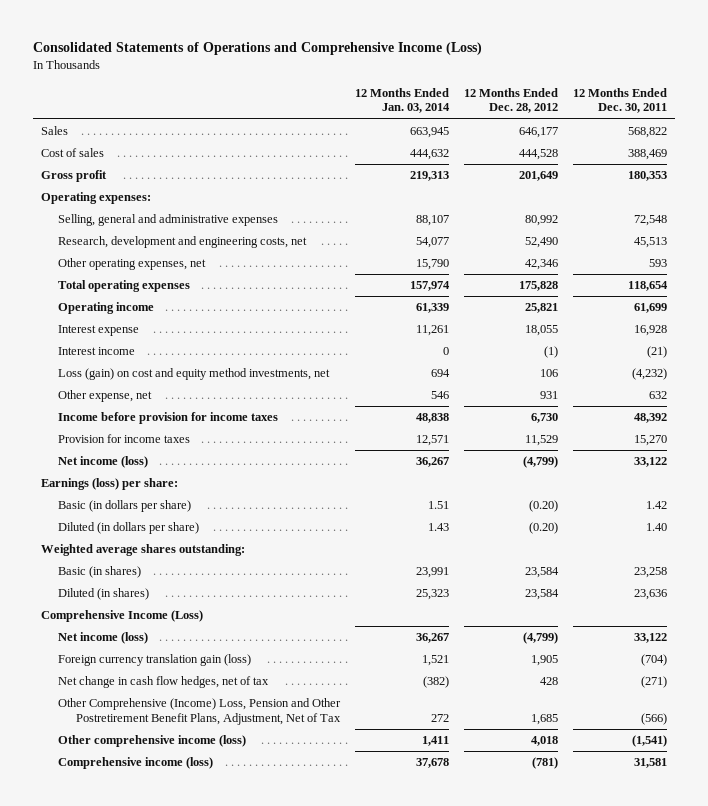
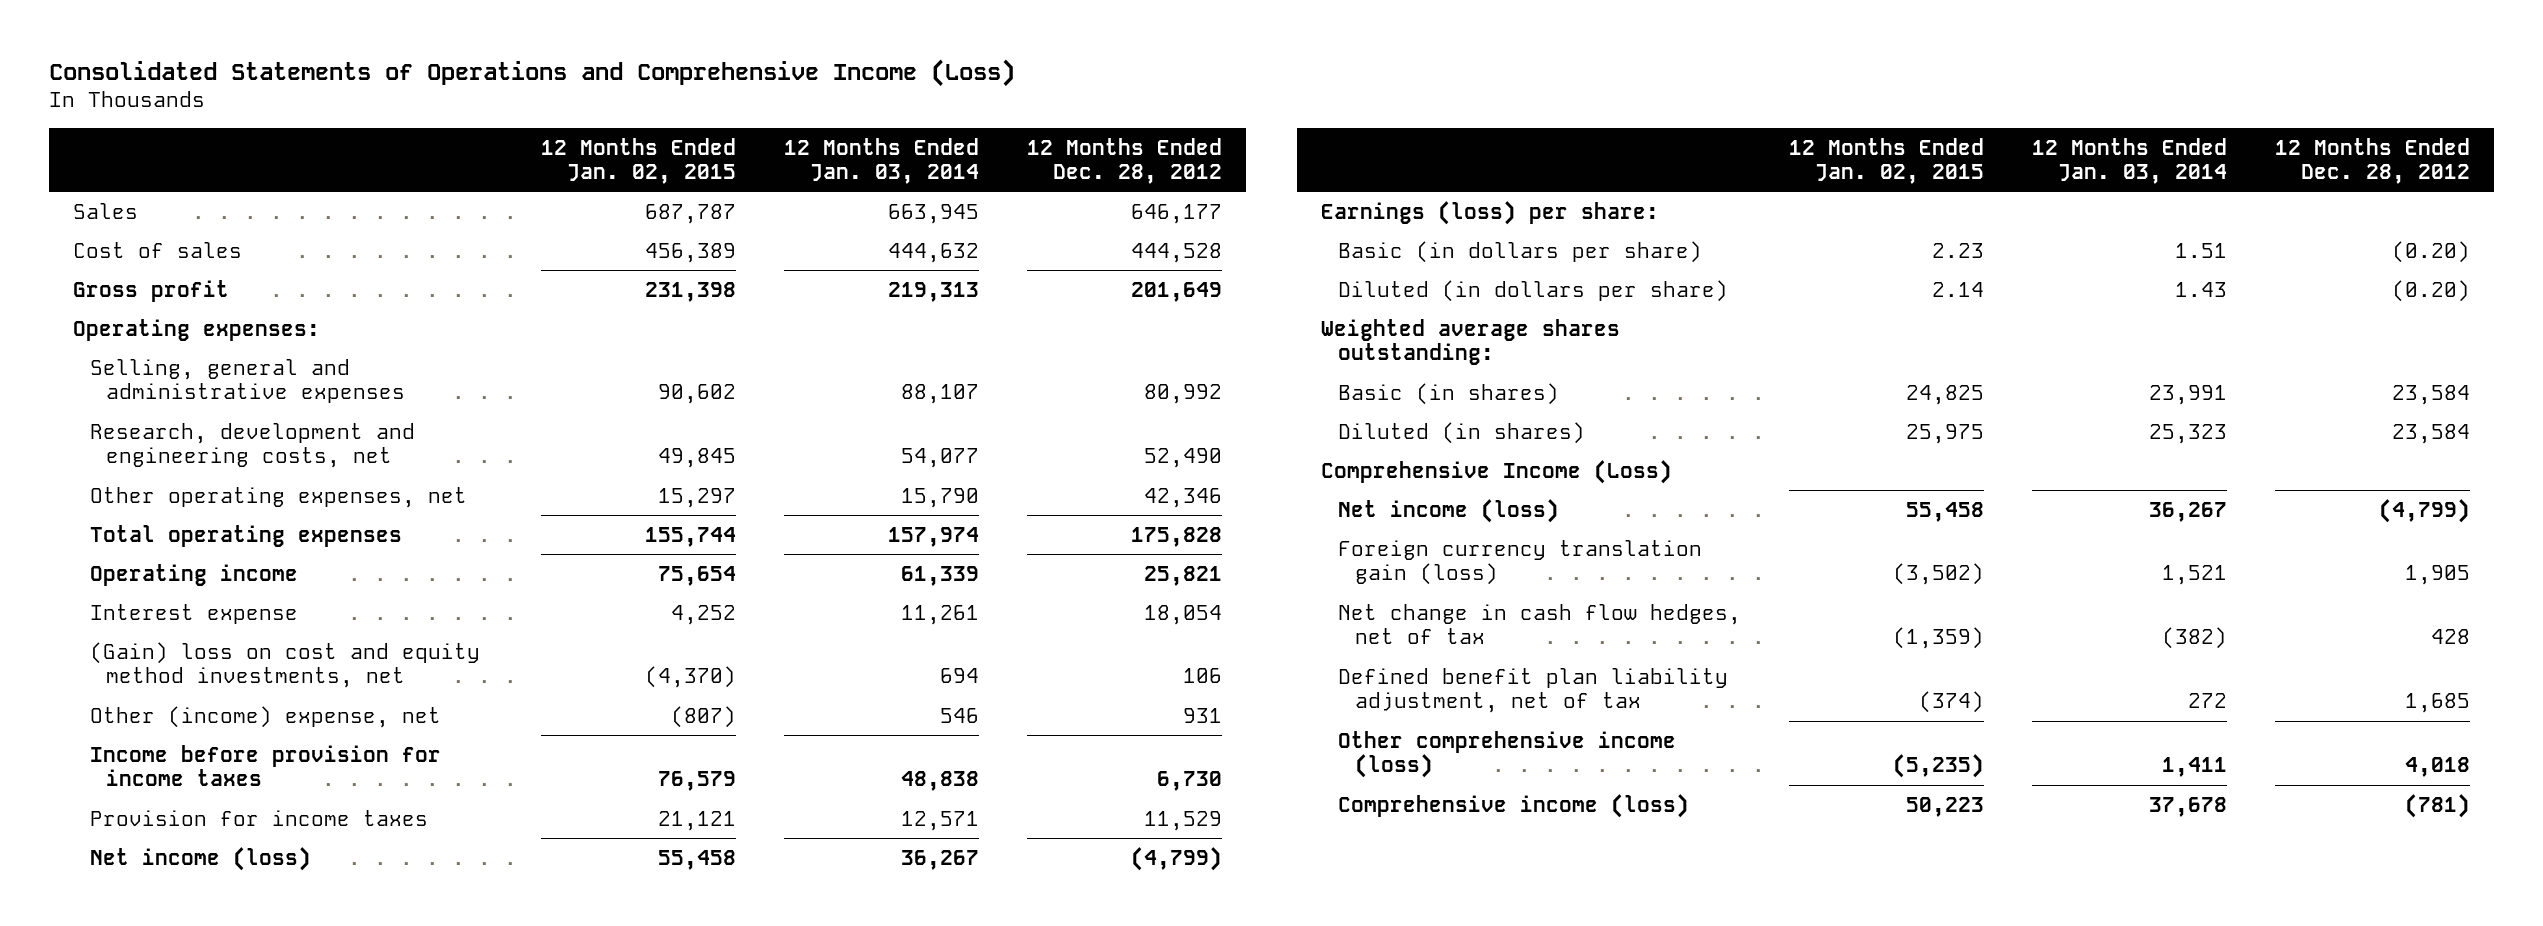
- | 12 Months Ended Jan. 03, 2014 | 12 Months Ended Dec. 28, 2012 | 12 Months Ended Dec. 30, 2011
+ | 12 Months Ended Jan. 02, 2015 | 12 Months Ended Jan. 03, 2014 | 12 Months Ended Dec. 28, 2012
- Interest expense | 11,261 | 18,055 | 16,928
- Interest income | 0 | (1) | (21)
- Loss (gain) on cost and equity method investments, net | 694 | 106 | (4,232)
- Other expense, net | 546 | 931 | 632
+ Interest expense | 4,252 | 11,261 | 18,054
+ (Gain) loss on cost and equity method investments, net | (4,370) | 694 | 106
+ Other (income) expense, net | (807) | 546 | 931
- Other Comprehensive (Income) Loss, Pension and Other Postretirement Benefit Plans, Adjustment, Net of Tax | 272 | 1,685 | (566)
+ Defined benefit plan liability adjustment, net of tax | (374) | 272 | 1,685

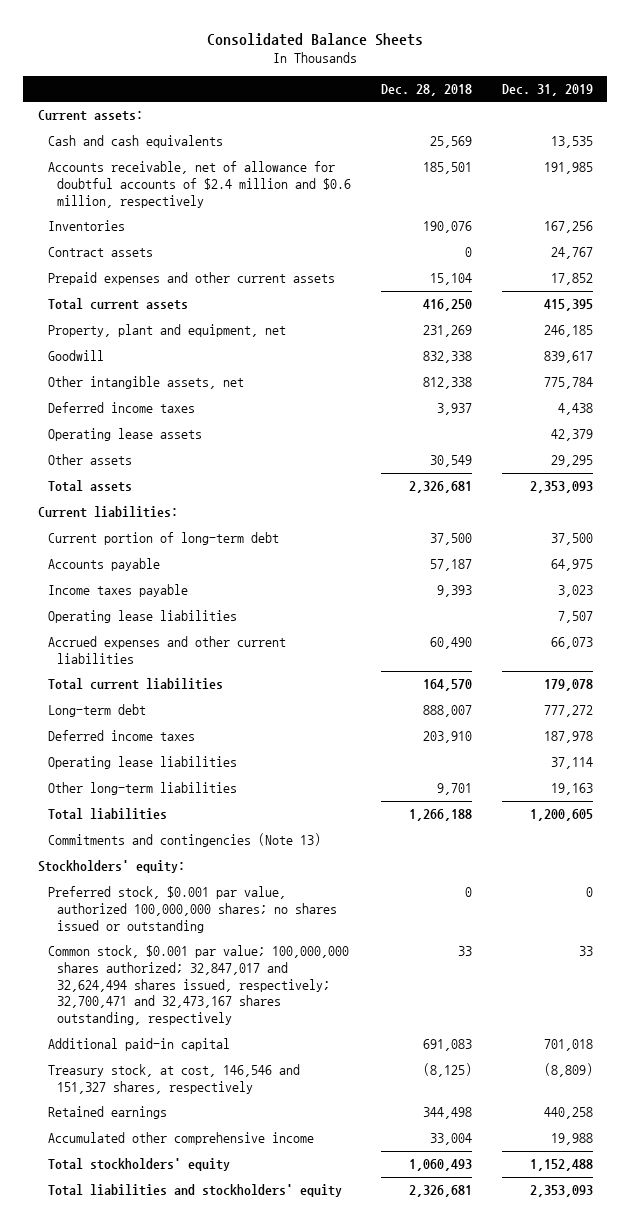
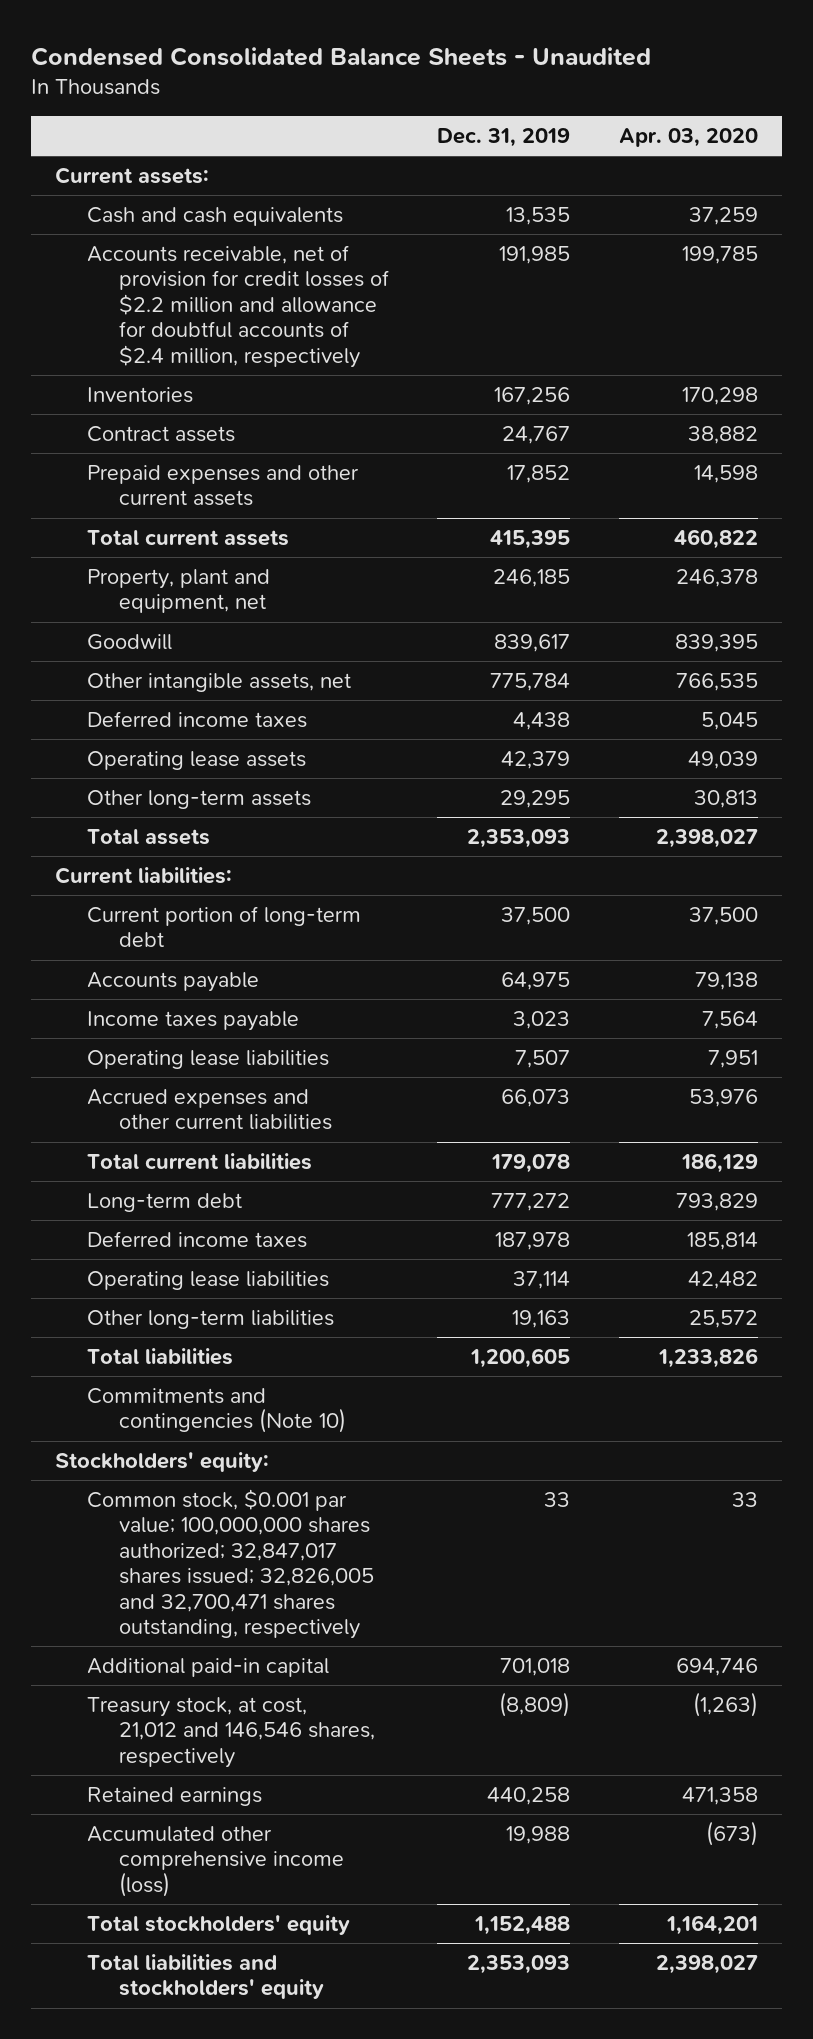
- Consolidated Balance Sheets
+ Condensed Consolidated Balance Sheets - Unaudited
- | Dec. 28, 2018 | Dec. 31, 2019
+ | Dec. 31, 2019 | Apr. 03, 2020
- Accounts receivable, net of allowance for doubtful accounts of $2.4 million and $0.6 million, respectively | 185,501 | 191,985
+ Accounts receivable, net of provision for credit losses of $2.2 million and allowance for doubtful accounts of $2.4 million, respectively | 191,985 | 199,785
- Other assets | 30,549 | 29,295
+ Other long-term assets | 29,295 | 30,813
- Commitments and contingencies (Note 13)
+ Commitments and contingencies (Note 10)
- Preferred stock, $0.001 par value, authorized 100,000,000 shares; no shares issued or outstanding | 0 | 0
- Common stock, $0.001 par value; 100,000,000 shares authorized; 32,847,017 and 32,624,494 shares issued, respectively; 32,700,471 and 32,473,167 shares outstanding, respectively | 33 | 33
+ Common stock, $0.001 par value; 100,000,000 shares authorized; 32,847,017 shares issued; 32,826,005 and 32,700,471 shares outstanding, respectively | 33 | 33
- Treasury stock, at cost, 146,546 and 151,327 shares, respectively | (8,125) | (8,809)
+ Treasury stock, at cost, 21,012 and 146,546 shares, respectively | (8,809) | (1,263)
- Accumulated other comprehensive income | 33,004 | 19,988
+ Accumulated other comprehensive income (loss) | 19,988 | (673)

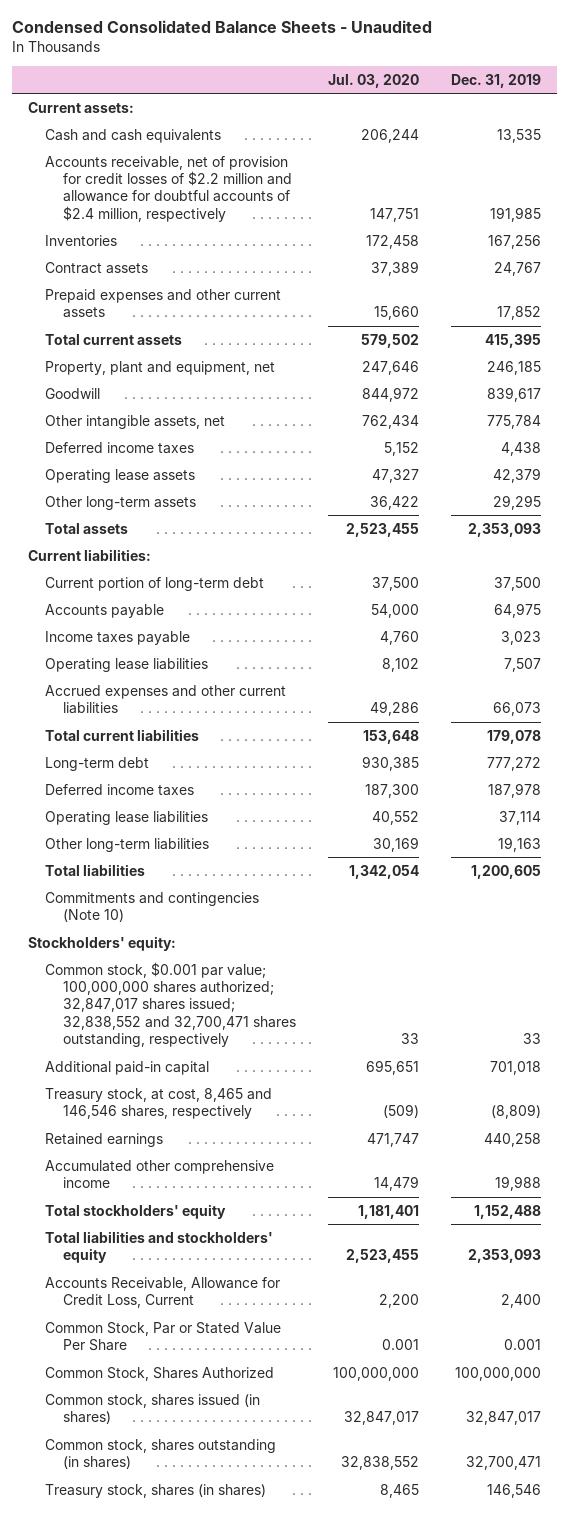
- | Dec. 31, 2019 | Apr. 03, 2020
+ | Jul. 03, 2020 | Dec. 31, 2019
- Common stock, $0.001 par value; 100,000,000 shares authorized; 32,847,017 shares issued; 32,826,005 and 32,700,471 shares outstanding, respectively | 33 | 33
+ Common stock, $0.001 par value; 100,000,000 shares authorized; 32,847,017 shares issued; 32,838,552 and 32,700,471 shares outstanding, respectively | 33 | 33
- Treasury stock, at cost, 21,012 and 146,546 shares, respectively | (8,809) | (1,263)
+ Treasury stock, at cost, 8,465 and 146,546 shares, respectively | (509) | (8,809)
- Accumulated other comprehensive income (loss) | 19,988 | (673)
+ Accumulated other comprehensive income | 14,479 | 19,988
+ Accounts Receivable, Allowance for Credit Loss, Current | 2,200 | 2,400
+ Common Stock, Par or Stated Value Per Share | 0.001 | 0.001
+ Common Stock, Shares Authorized | 100,000,000 | 100,000,000
+ Common stock, shares issued (in shares) | 32,847,017 | 32,847,017
+ Common stock, shares outstanding (in shares) | 32,838,552 | 32,700,471
+ Treasury stock, shares (in shares) | 8,465 | 146,546

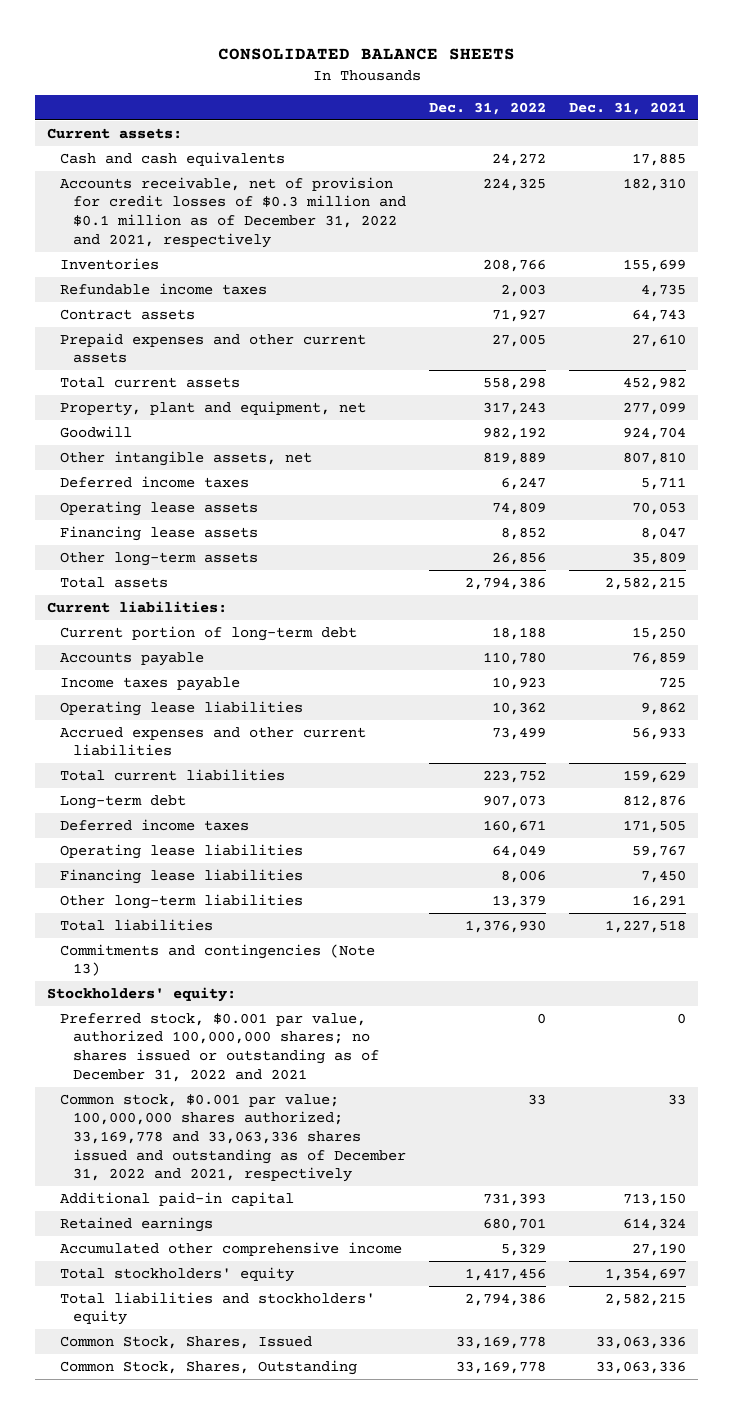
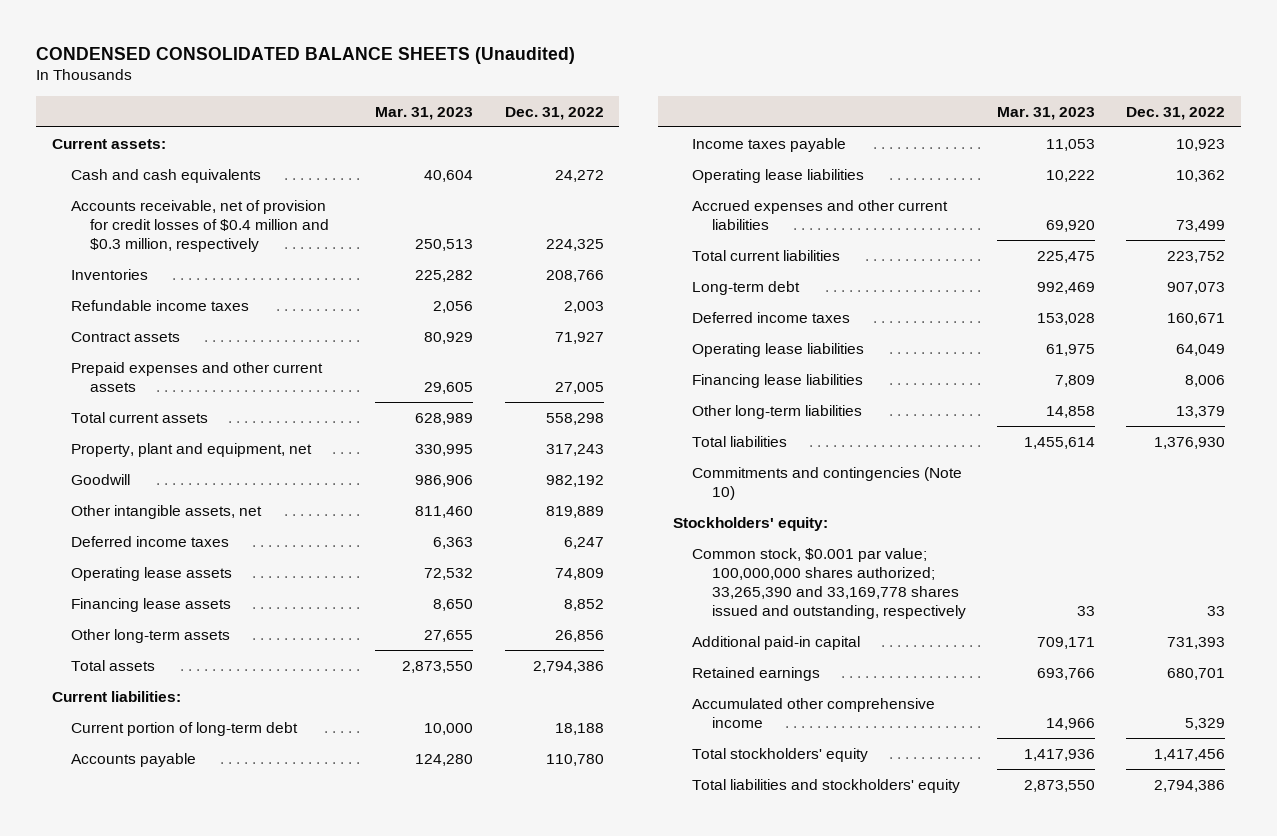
- CONSOLIDATED BALANCE SHEETS
+ CONDENSED CONSOLIDATED BALANCE SHEETS (Unaudited)
- | Dec. 31, 2022 | Dec. 31, 2021
+ | Mar. 31, 2023 | Dec. 31, 2022
- Accounts receivable, net of provision for credit losses of $0.3 million and $0.1 million as of December 31, 2022 and 2021, respectively | 224,325 | 182,310
+ Accounts receivable, net of provision for credit losses of $0.4 million and $0.3 million, respectively | 250,513 | 224,325
- Commitments and contingencies (Note 13)
+ Commitments and contingencies (Note 10)
- Preferred stock, $0.001 par value, authorized 100,000,000 shares; no shares issued or outstanding as of December 31, 2022 and 2021 | 0 | 0
- Common stock, $0.001 par value; 100,000,000 shares authorized; 33,169,778 and 33,063,336 shares issued and outstanding as of December 31, 2022 and 2021, respectively | 33 | 33
+ Common stock, $0.001 par value; 100,000,000 shares authorized; 33,265,390 and 33,169,778 shares issued and outstanding, respectively | 33 | 33
- Common Stock, Shares, Issued | 33,169,778 | 33,063,336
- Common Stock, Shares, Outstanding | 33,169,778 | 33,063,336

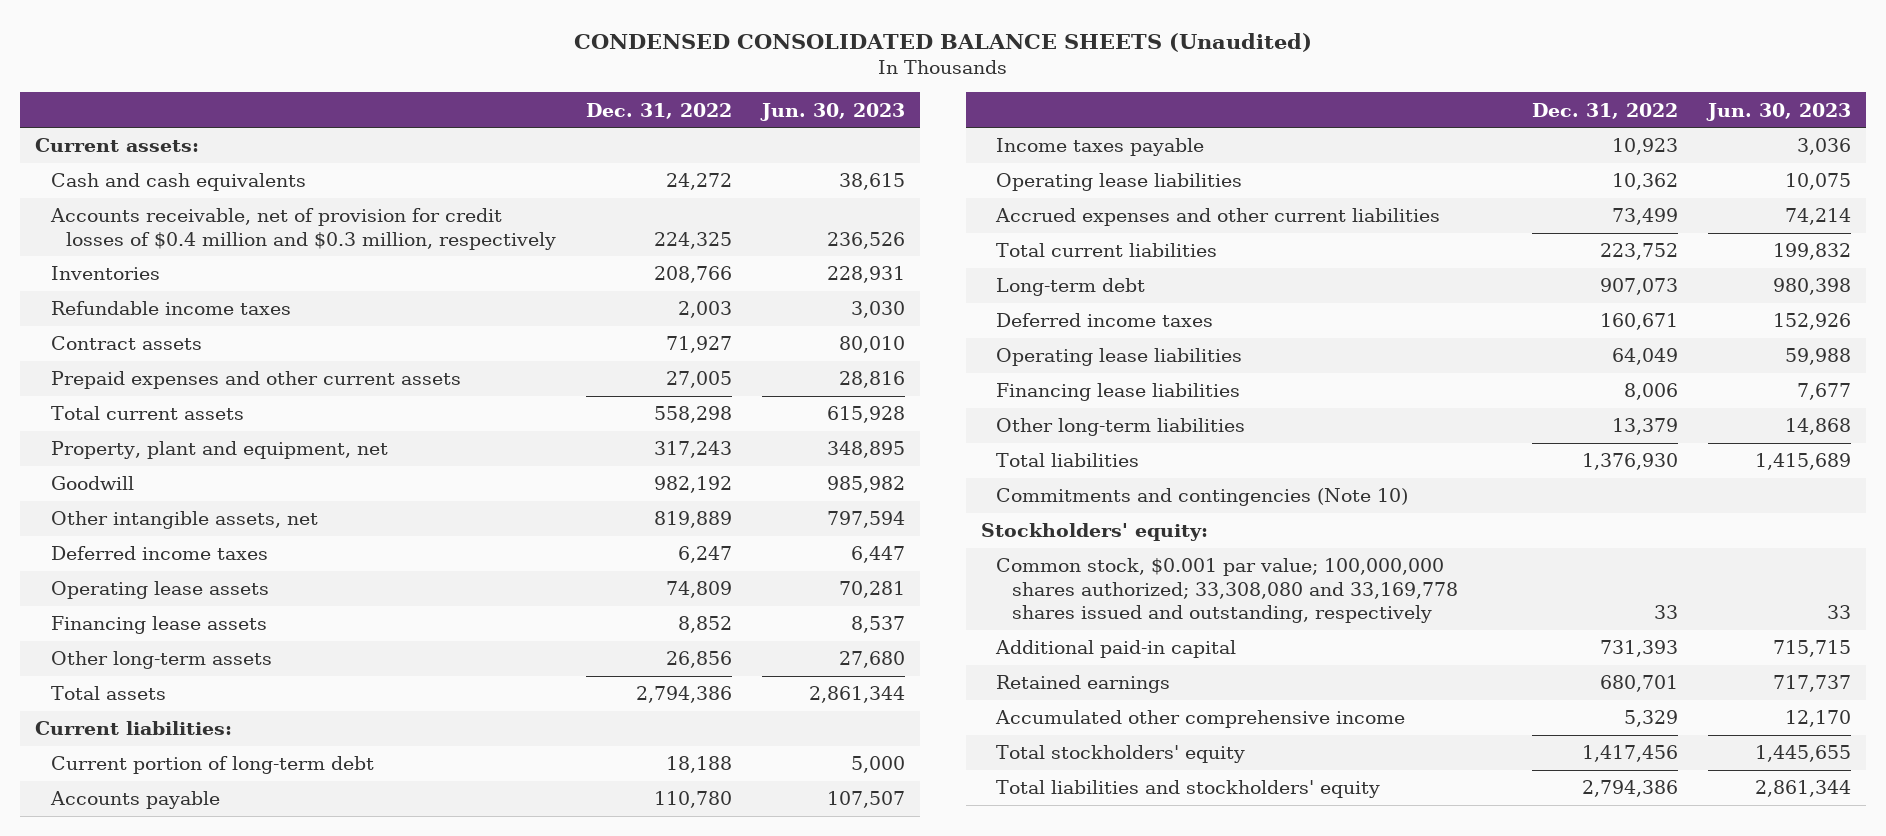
- | Mar. 31, 2023 | Dec. 31, 2022
+ | Dec. 31, 2022 | Jun. 30, 2023
- Common stock, $0.001 par value; 100,000,000 shares authorized; 33,265,390 and 33,169,778 shares issued and outstanding, respectively | 33 | 33
+ Common stock, $0.001 par value; 100,000,000 shares authorized; 33,308,080 and 33,169,778 shares issued and outstanding, respectively | 33 | 33

